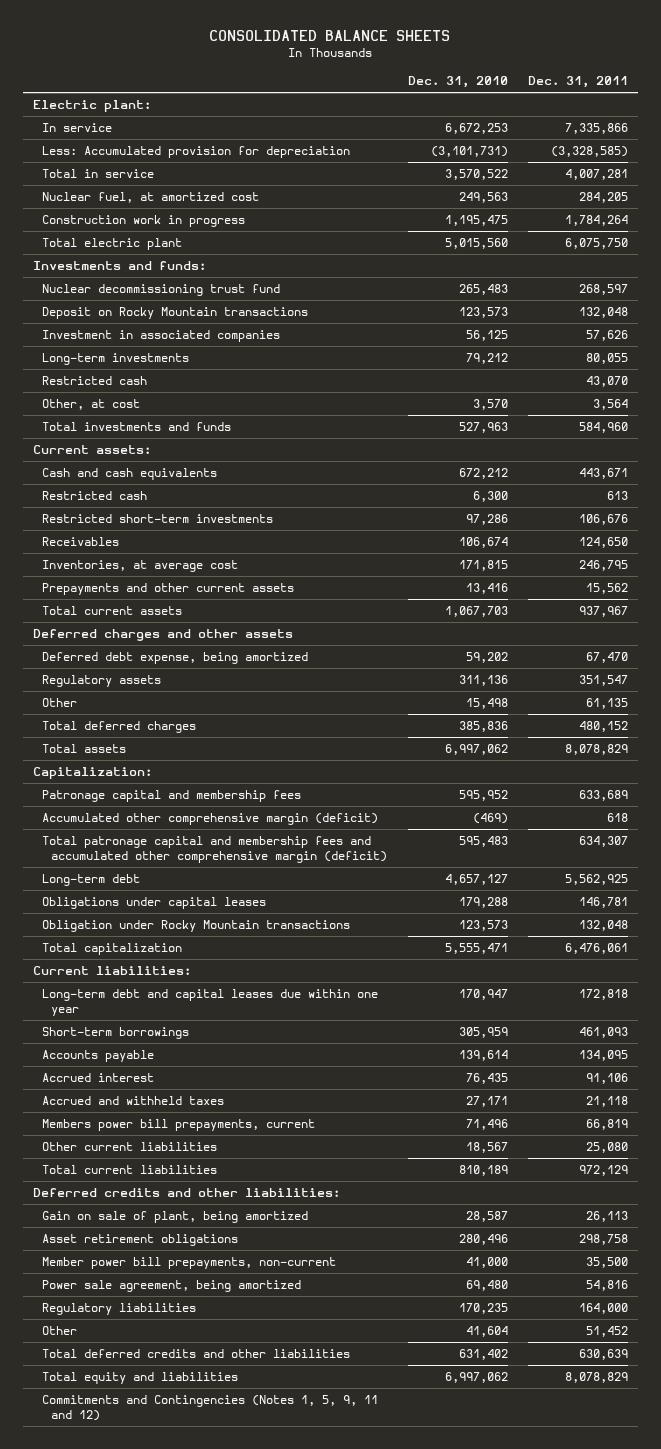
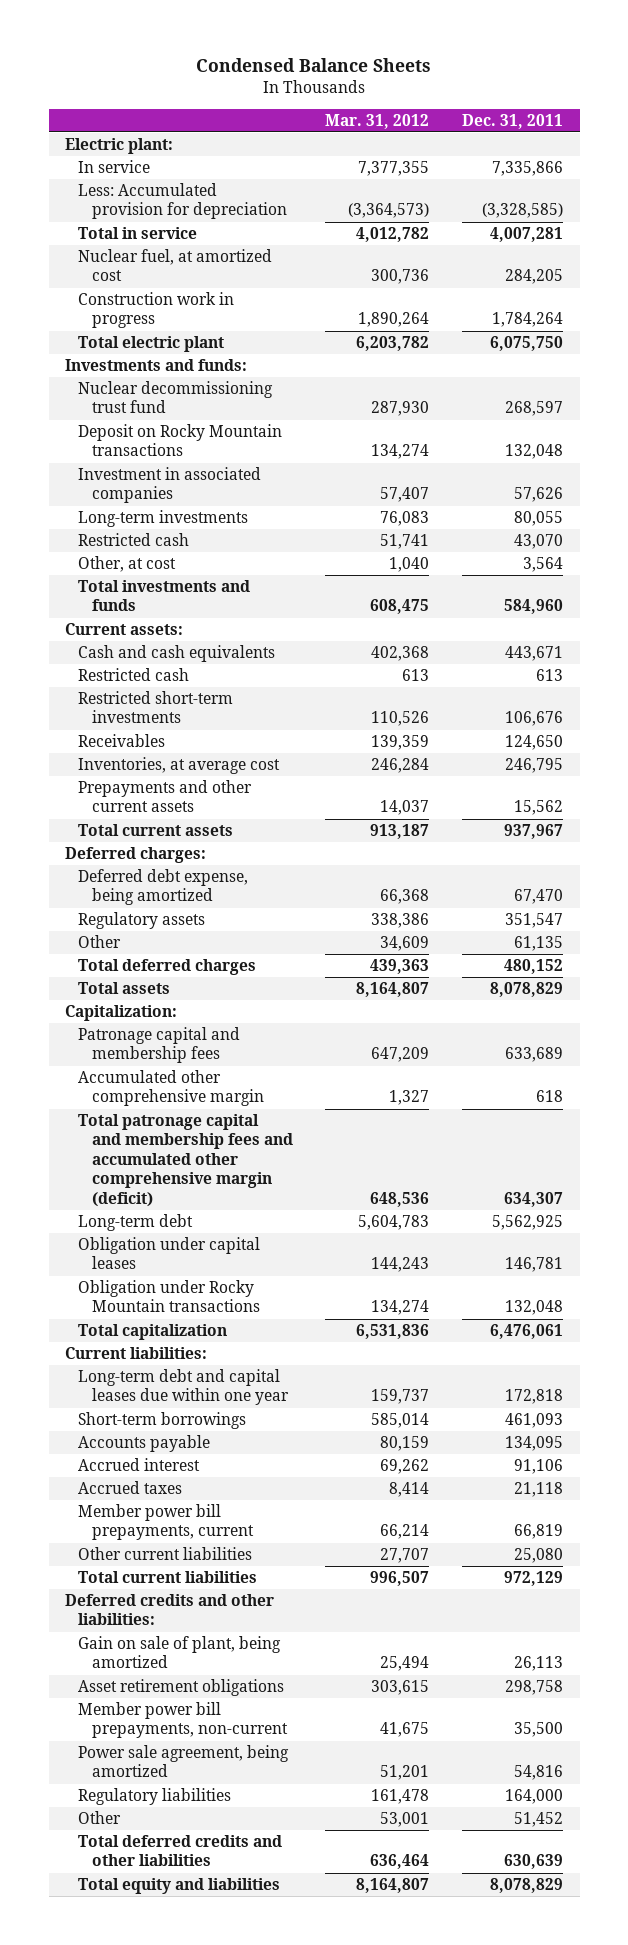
- CONSOLIDATED BALANCE SHEETS
+ Condensed Balance Sheets
- | Dec. 31, 2010 | Dec. 31, 2011
+ | Mar. 31, 2012 | Dec. 31, 2011
- Deferred charges and other assets
+ Deferred charges:
- Accumulated other comprehensive margin (deficit) | (469) | 618
+ Accumulated other comprehensive margin | 1,327 | 618
- Obligations under capital leases | 179,288 | 146,781
+ Obligation under capital leases | 144,243 | 146,781
- Accrued and withheld taxes | 27,171 | 21,118
- Members power bill prepayments, current | 71,496 | 66,819
+ Accrued taxes | 8,414 | 21,118
+ Member power bill prepayments, current | 66,214 | 66,819
- Commitments and Contingencies (Notes 1, 5, 9, 11 and 12)

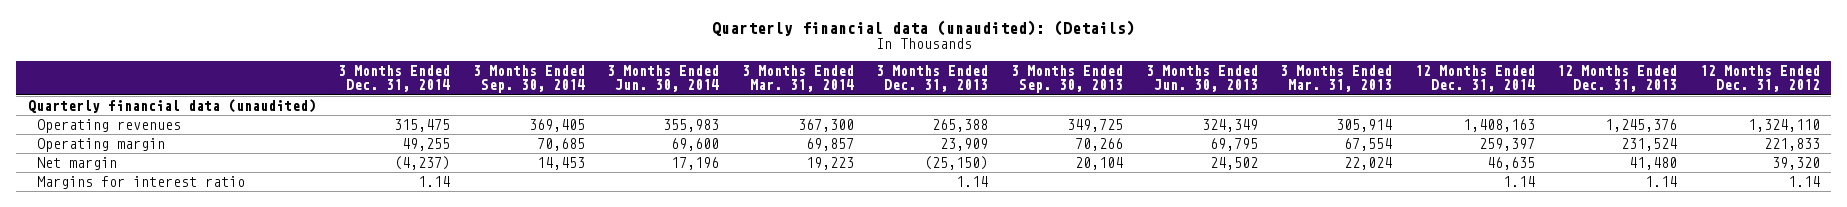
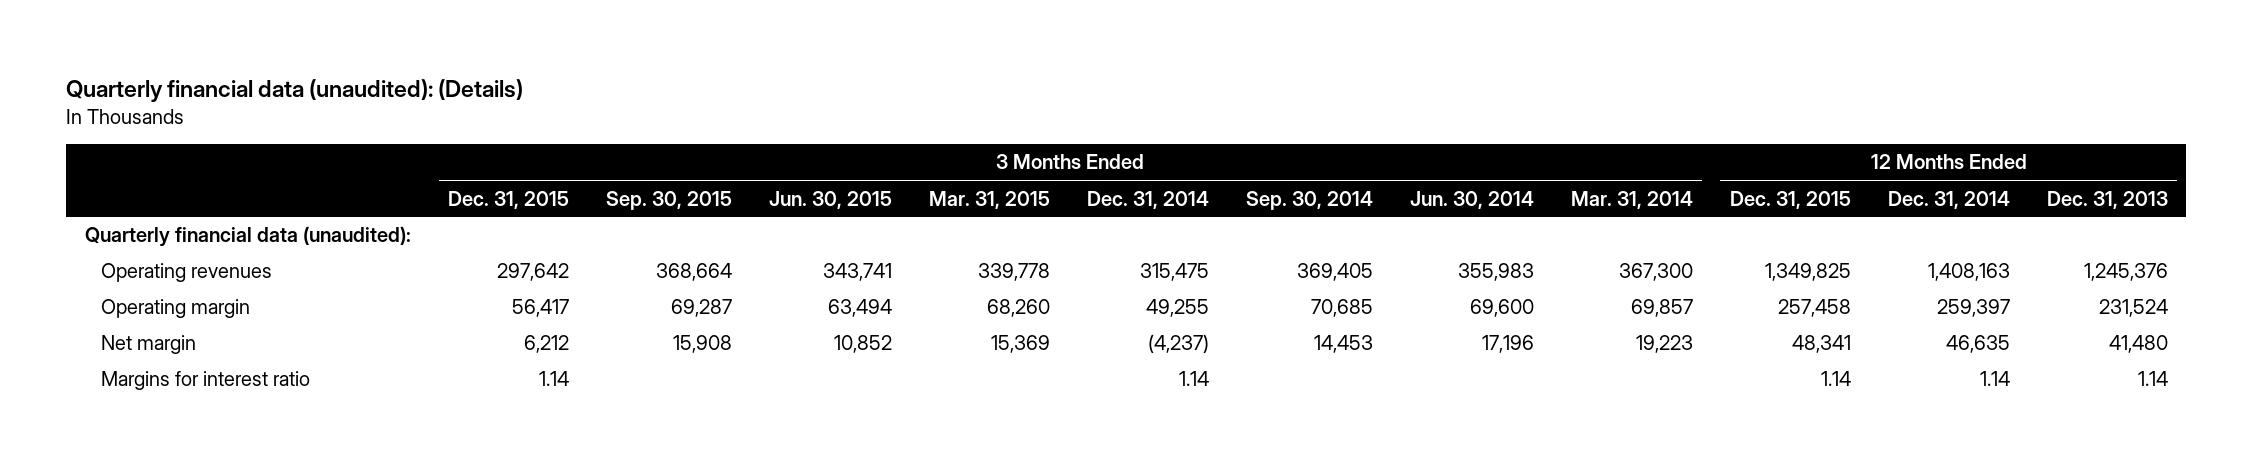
- | 3 Months Ended Dec. 31, 2014 | 3 Months Ended Sep. 30, 2014 | 3 Months Ended Jun. 30, 2014 | 3 Months Ended Mar. 31, 2014 | 3 Months Ended Dec. 31, 2013 | 3 Months Ended Sep. 30, 2013 | 3 Months Ended Jun. 30, 2013 | 3 Months Ended Mar. 31, 2013 | 12 Months Ended Dec. 31, 2014 | 12 Months Ended Dec. 31, 2013 | 12 Months Ended Dec. 31, 2012
+ | 3 Months Ended Dec. 31, 2015 | 3 Months Ended Sep. 30, 2015 | 3 Months Ended Jun. 30, 2015 | 3 Months Ended Mar. 31, 2015 | 3 Months Ended Dec. 31, 2014 | 3 Months Ended Sep. 30, 2014 | 3 Months Ended Jun. 30, 2014 | 3 Months Ended Mar. 31, 2014 | 12 Months Ended Dec. 31, 2015 | 12 Months Ended Dec. 31, 2014 | 12 Months Ended Dec. 31, 2013
- Quarterly financial data (unaudited)
+ Quarterly financial data (unaudited):

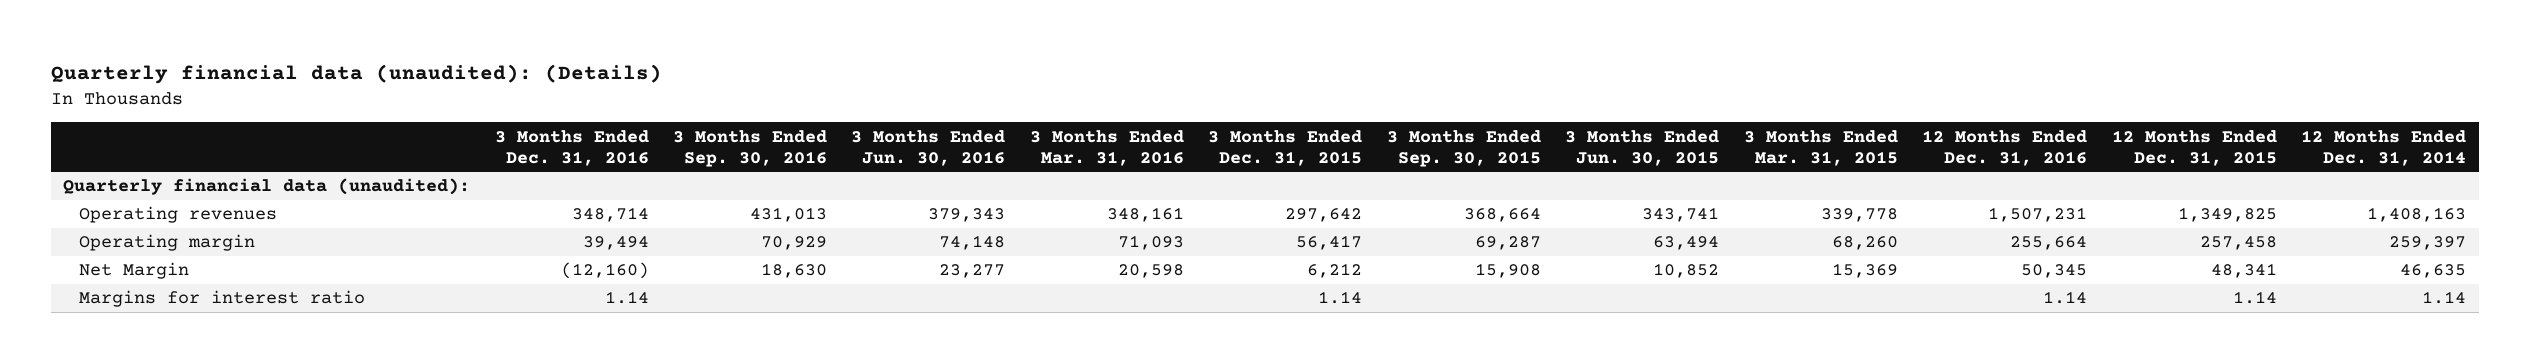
- | 3 Months Ended Dec. 31, 2015 | 3 Months Ended Sep. 30, 2015 | 3 Months Ended Jun. 30, 2015 | 3 Months Ended Mar. 31, 2015 | 3 Months Ended Dec. 31, 2014 | 3 Months Ended Sep. 30, 2014 | 3 Months Ended Jun. 30, 2014 | 3 Months Ended Mar. 31, 2014 | 12 Months Ended Dec. 31, 2015 | 12 Months Ended Dec. 31, 2014 | 12 Months Ended Dec. 31, 2013
+ | 3 Months Ended Dec. 31, 2016 | 3 Months Ended Sep. 30, 2016 | 3 Months Ended Jun. 30, 2016 | 3 Months Ended Mar. 31, 2016 | 3 Months Ended Dec. 31, 2015 | 3 Months Ended Sep. 30, 2015 | 3 Months Ended Jun. 30, 2015 | 3 Months Ended Mar. 31, 2015 | 12 Months Ended Dec. 31, 2016 | 12 Months Ended Dec. 31, 2015 | 12 Months Ended Dec. 31, 2014
- Net margin | 6,212 | 15,908 | 10,852 | 15,369 | (4,237) | 14,453 | 17,196 | 19,223 | 48,341 | 46,635 | 41,480
+ Net Margin | (12,160) | 18,630 | 23,277 | 20,598 | 6,212 | 15,908 | 10,852 | 15,369 | 50,345 | 48,341 | 46,635

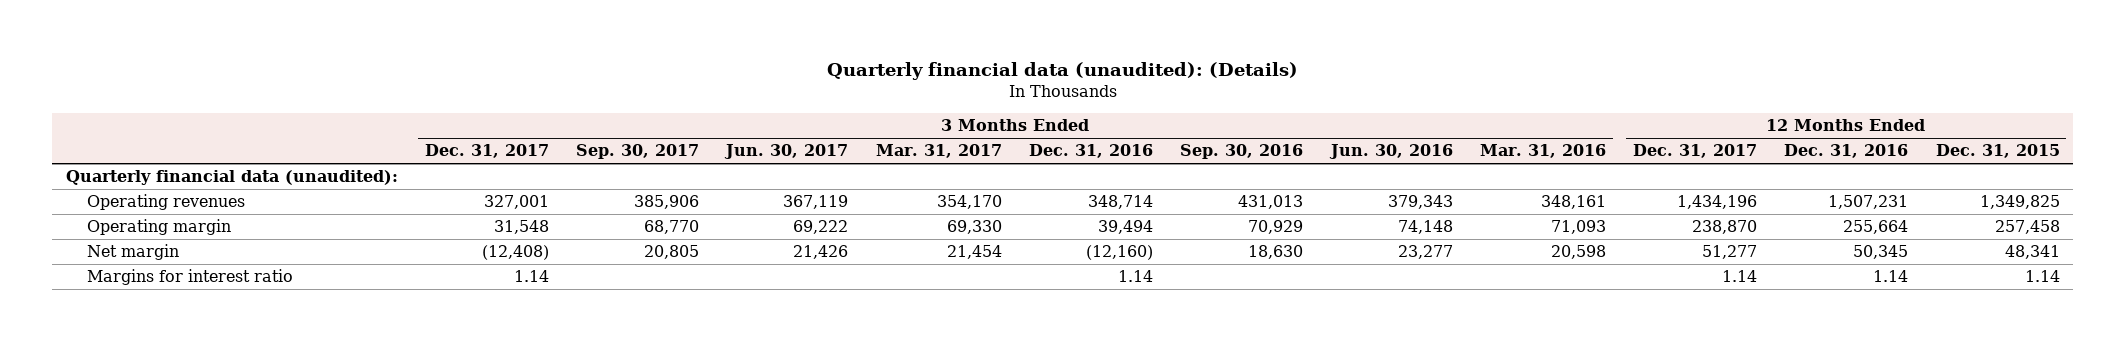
- | 3 Months Ended Dec. 31, 2016 | 3 Months Ended Sep. 30, 2016 | 3 Months Ended Jun. 30, 2016 | 3 Months Ended Mar. 31, 2016 | 3 Months Ended Dec. 31, 2015 | 3 Months Ended Sep. 30, 2015 | 3 Months Ended Jun. 30, 2015 | 3 Months Ended Mar. 31, 2015 | 12 Months Ended Dec. 31, 2016 | 12 Months Ended Dec. 31, 2015 | 12 Months Ended Dec. 31, 2014
+ | 3 Months Ended Dec. 31, 2017 | 3 Months Ended Sep. 30, 2017 | 3 Months Ended Jun. 30, 2017 | 3 Months Ended Mar. 31, 2017 | 3 Months Ended Dec. 31, 2016 | 3 Months Ended Sep. 30, 2016 | 3 Months Ended Jun. 30, 2016 | 3 Months Ended Mar. 31, 2016 | 12 Months Ended Dec. 31, 2017 | 12 Months Ended Dec. 31, 2016 | 12 Months Ended Dec. 31, 2015
- Net Margin | (12,160) | 18,630 | 23,277 | 20,598 | 6,212 | 15,908 | 10,852 | 15,369 | 50,345 | 48,341 | 46,635
+ Net margin | (12,408) | 20,805 | 21,426 | 21,454 | (12,160) | 18,630 | 23,277 | 20,598 | 51,277 | 50,345 | 48,341

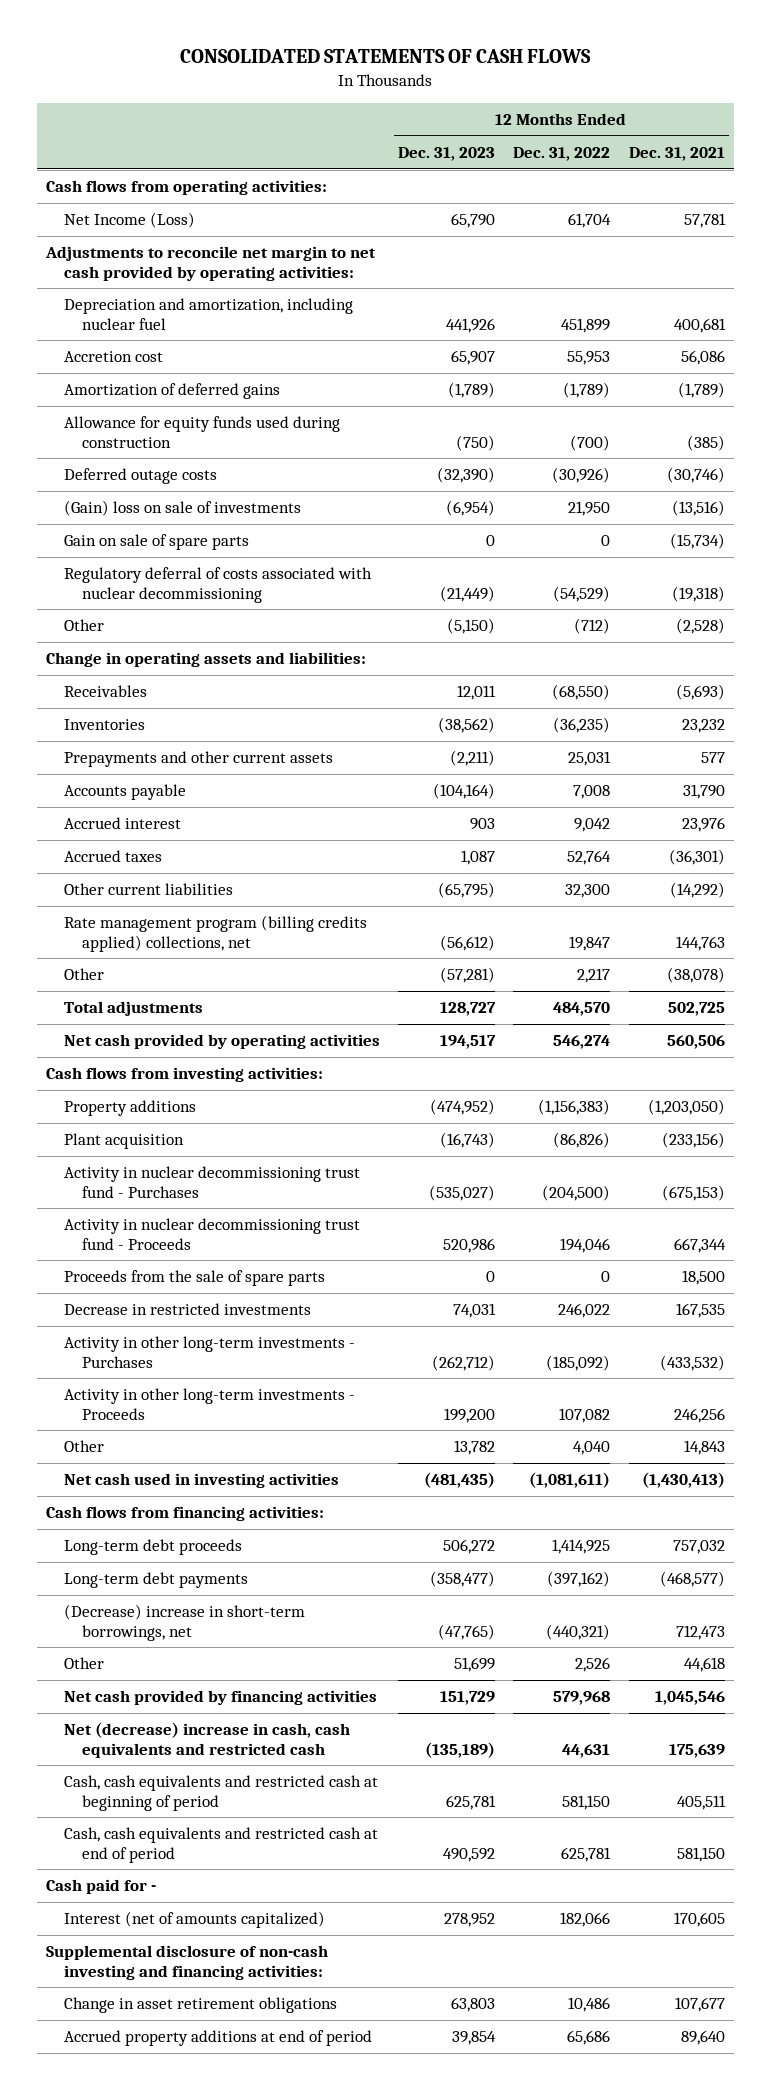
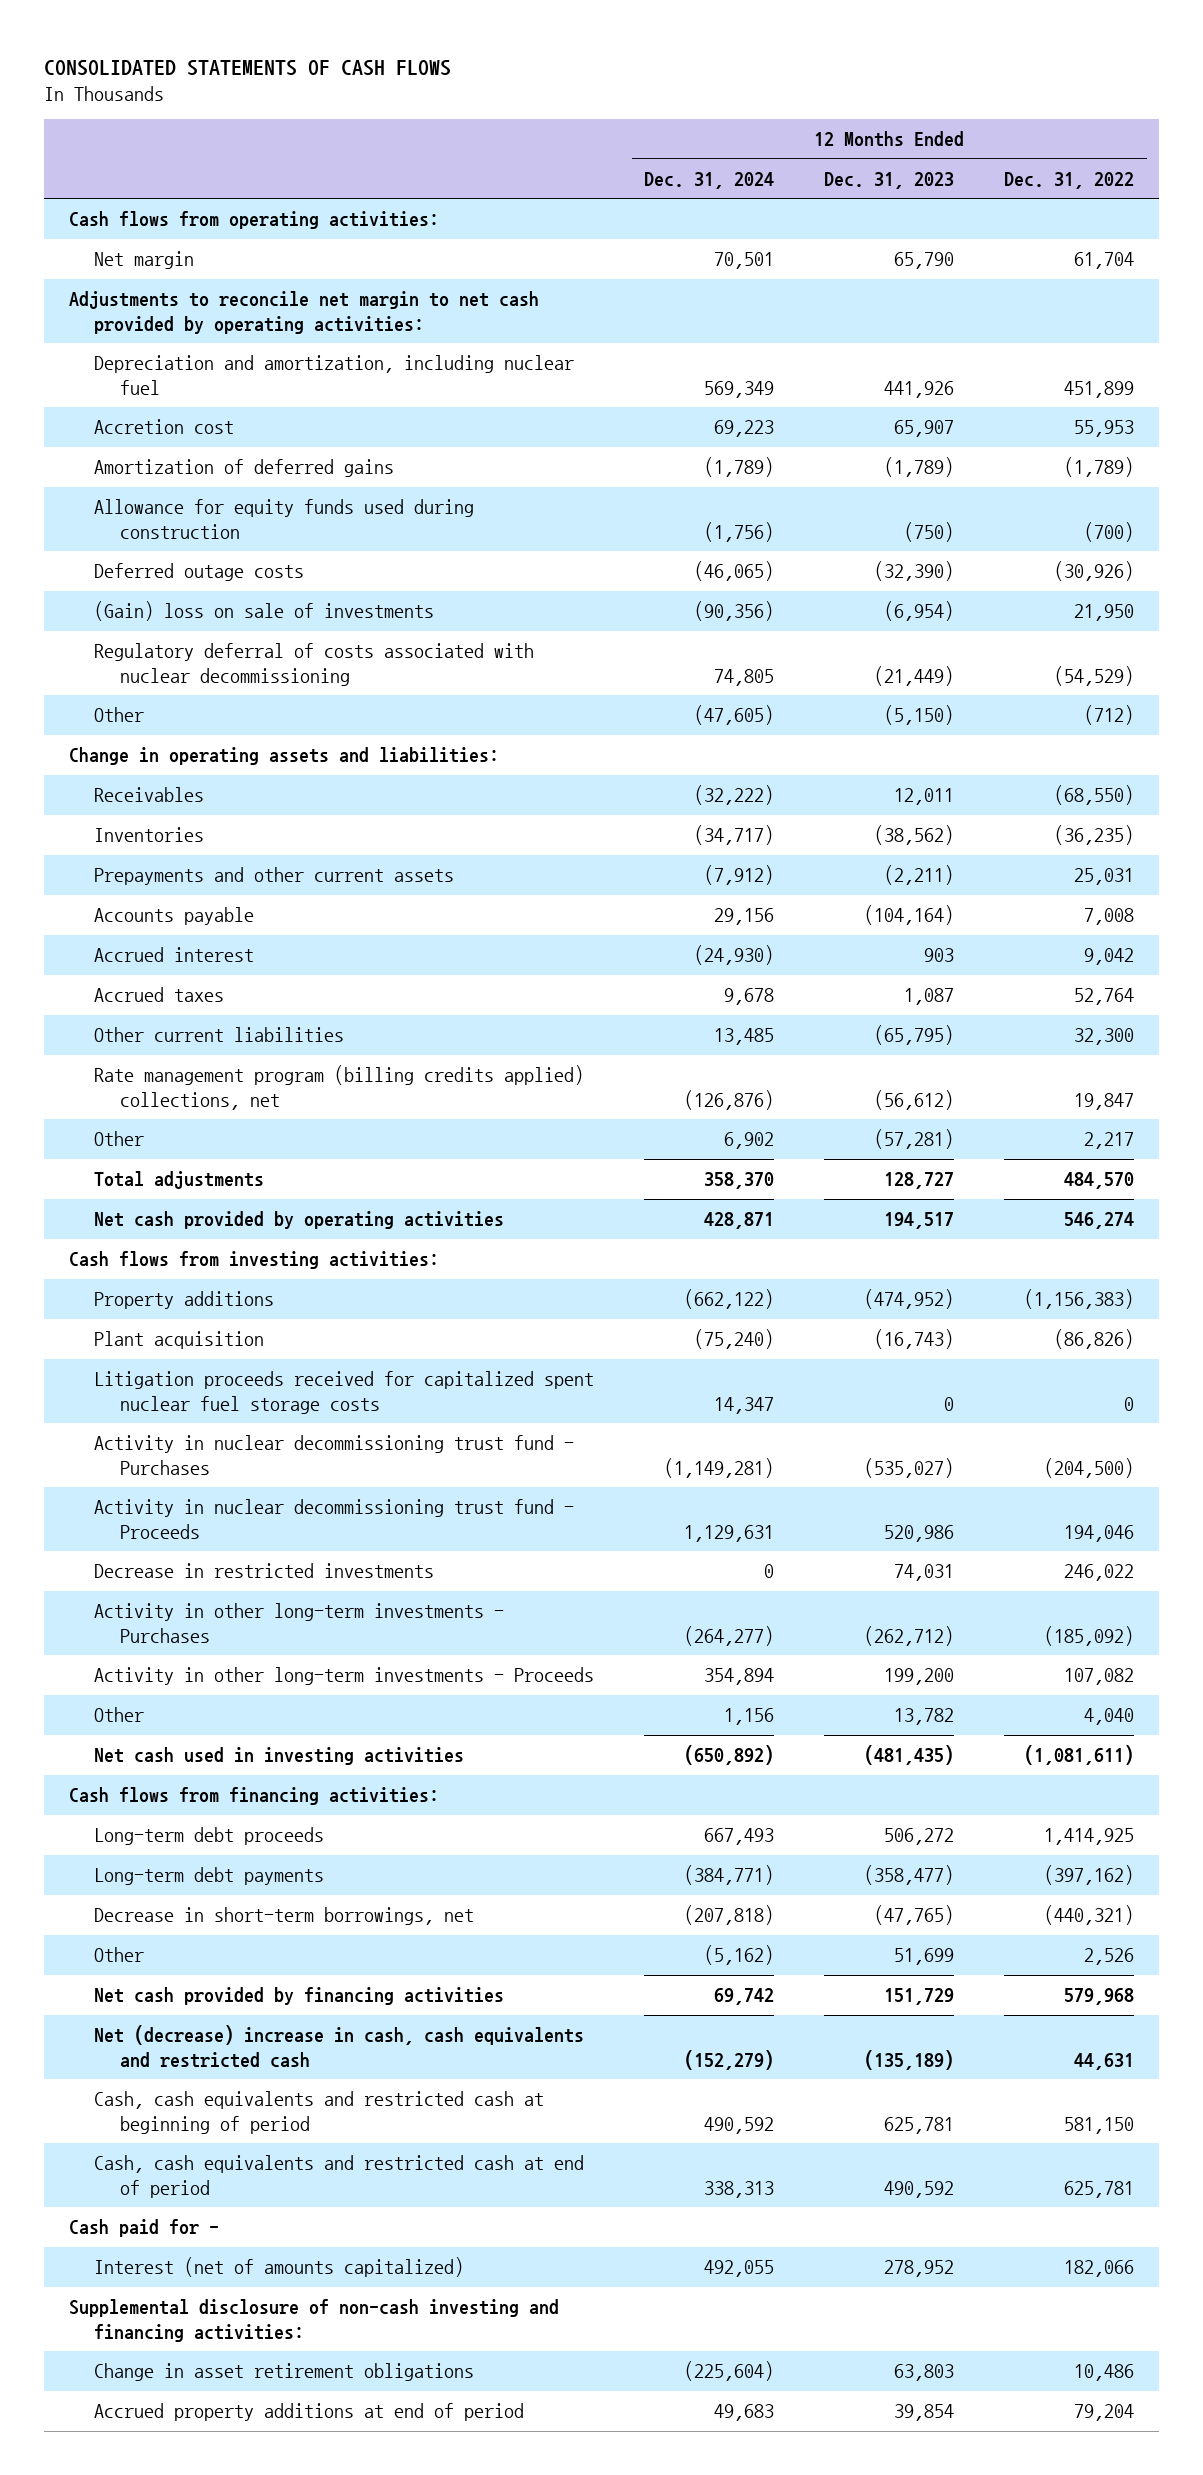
- | 12 Months Ended Dec. 31, 2023 | 12 Months Ended Dec. 31, 2022 | 12 Months Ended Dec. 31, 2021
+ | 12 Months Ended Dec. 31, 2024 | 12 Months Ended Dec. 31, 2023 | 12 Months Ended Dec. 31, 2022
- Net Income (Loss) | 65,790 | 61,704 | 57,781
+ Net margin | 70,501 | 65,790 | 61,704
- Gain on sale of spare parts | 0 | 0 | (15,734)
+ Litigation proceeds received for capitalized spent nuclear fuel storage costs | 14,347 | 0 | 0
- Proceeds from the sale of spare parts | 0 | 0 | 18,500
- (Decrease) increase in short-term borrowings, net | (47,765) | (440,321) | 712,473
+ Decrease in short-term borrowings, net | (207,818) | (47,765) | (440,321)
- Accrued property additions at end of period | 39,854 | 65,686 | 89,640
+ Accrued property additions at end of period | 49,683 | 39,854 | 79,204

